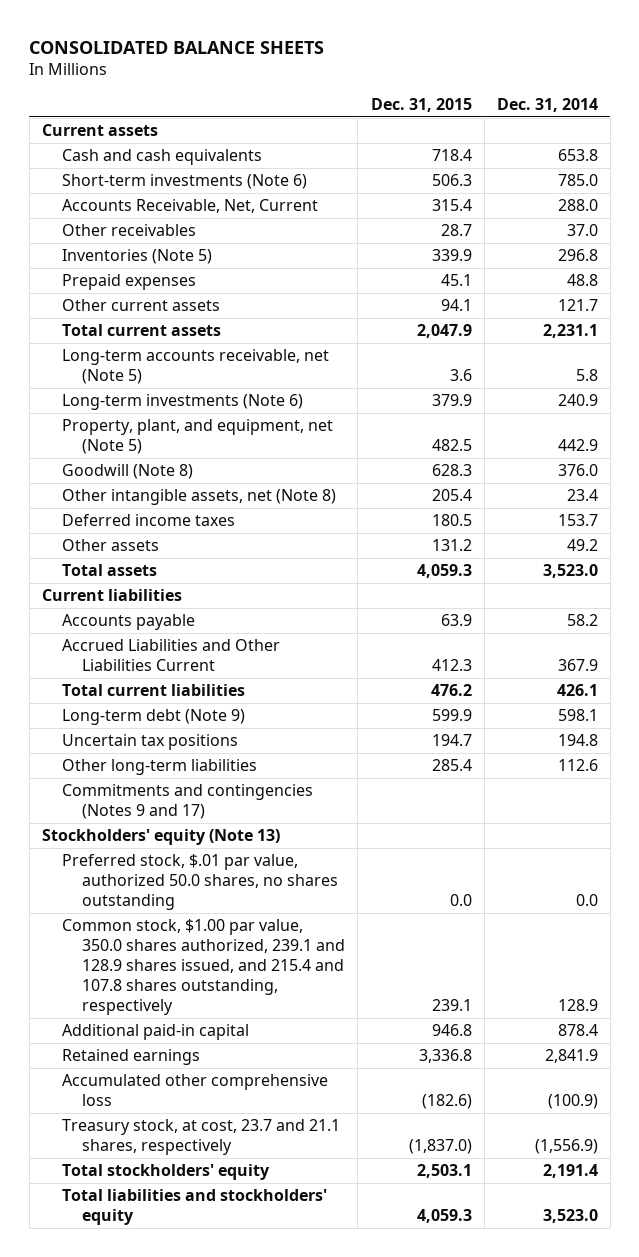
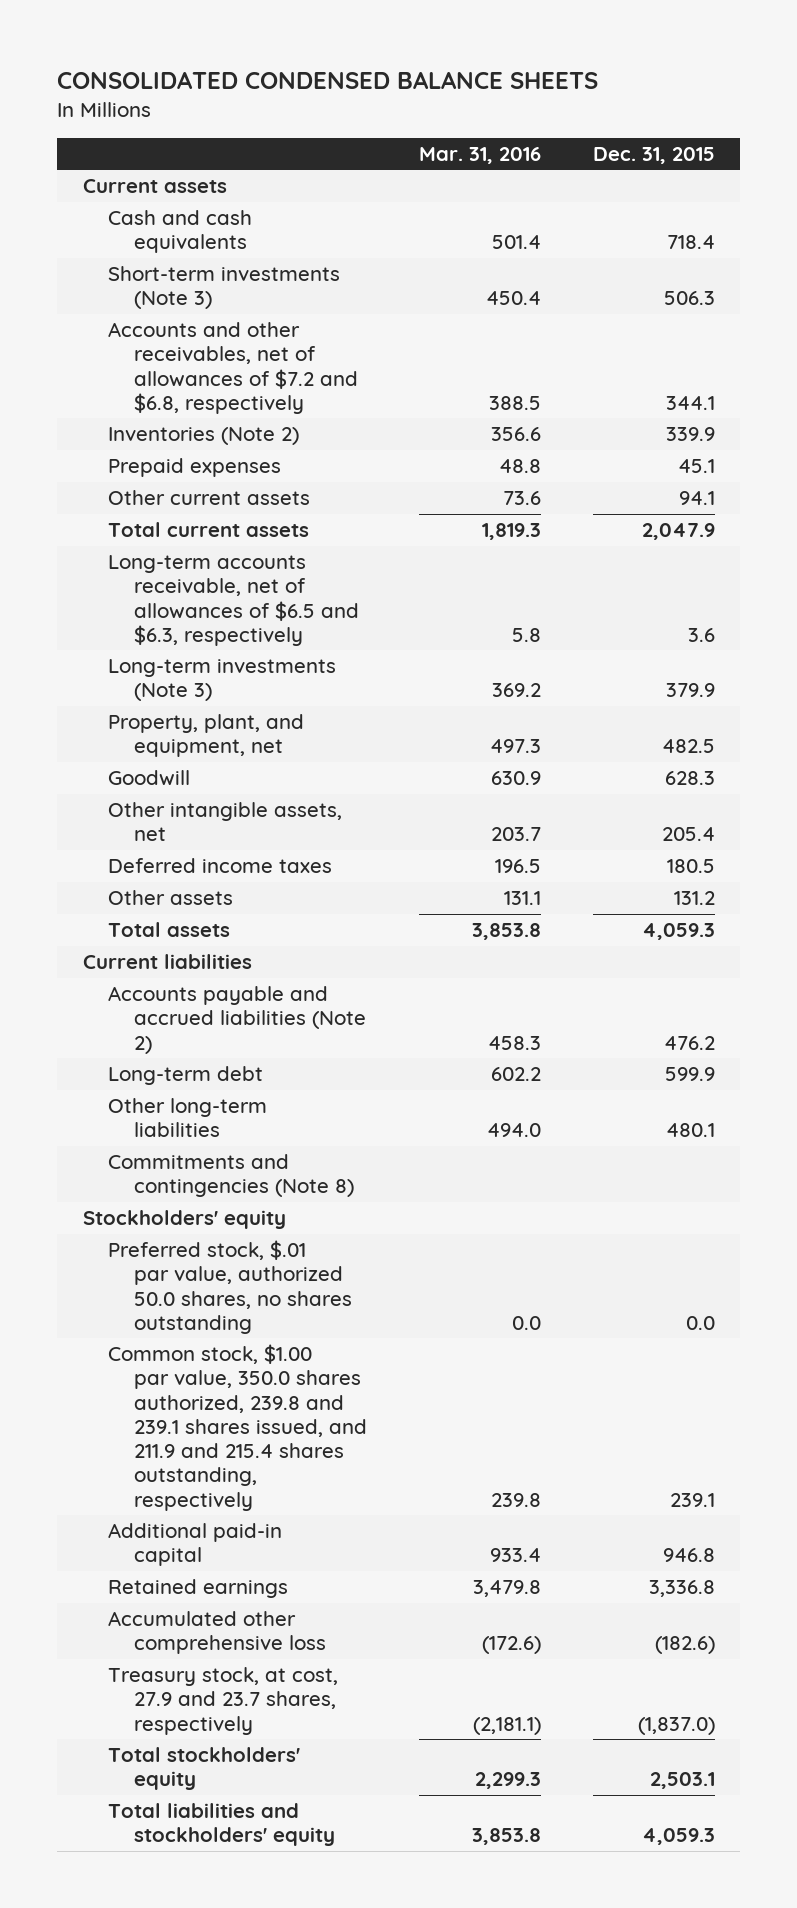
- CONSOLIDATED BALANCE SHEETS
+ CONSOLIDATED CONDENSED BALANCE SHEETS
- | Dec. 31, 2015 | Dec. 31, 2014
+ | Mar. 31, 2016 | Dec. 31, 2015
- Short-term investments (Note 6) | 506.3 | 785.0
- Accounts Receivable, Net, Current | 315.4 | 288.0
- Other receivables | 28.7 | 37.0
- Inventories (Note 5) | 339.9 | 296.8
+ Short-term investments (Note 3) | 450.4 | 506.3
+ Accounts and other receivables, net of allowances of $7.2 and $6.8, respectively | 388.5 | 344.1
+ Inventories (Note 2) | 356.6 | 339.9
- Long-term accounts receivable, net (Note 5) | 3.6 | 5.8
- Long-term investments (Note 6) | 379.9 | 240.9
- Property, plant, and equipment, net (Note 5) | 482.5 | 442.9
- Goodwill (Note 8) | 628.3 | 376.0
- Other intangible assets, net (Note 8) | 205.4 | 23.4
+ Long-term accounts receivable, net of allowances of $6.5 and $6.3, respectively | 5.8 | 3.6
+ Long-term investments (Note 3) | 369.2 | 379.9
+ Property, plant, and equipment, net | 497.3 | 482.5
+ Goodwill | 630.9 | 628.3
+ Other intangible assets, net | 203.7 | 205.4
- Accounts payable | 63.9 | 58.2
- Accrued Liabilities and Other Liabilities Current | 412.3 | 367.9
- Total current liabilities | 476.2 | 426.1
- Long-term debt (Note 9) | 599.9 | 598.1
- Uncertain tax positions | 194.7 | 194.8
- Other long-term liabilities | 285.4 | 112.6
- Commitments and contingencies (Notes 9 and 17)
- Stockholders' equity (Note 13)
+ Accounts payable and accrued liabilities (Note 2) | 458.3 | 476.2
+ Long-term debt | 602.2 | 599.9
+ Other long-term liabilities | 494.0 | 480.1
+ Commitments and contingencies (Note 8)
+ Stockholders' equity
- Common stock, $1.00 par value, 350.0 shares authorized, 239.1 and 128.9 shares issued, and 215.4 and 107.8 shares outstanding, respectively | 239.1 | 128.9
+ Common stock, $1.00 par value, 350.0 shares authorized, 239.8 and 239.1 shares issued, and 211.9 and 215.4 shares outstanding, respectively | 239.8 | 239.1
- Treasury stock, at cost, 23.7 and 21.1 shares, respectively | (1,837.0) | (1,556.9)
+ Treasury stock, at cost, 27.9 and 23.7 shares, respectively | (2,181.1) | (1,837.0)

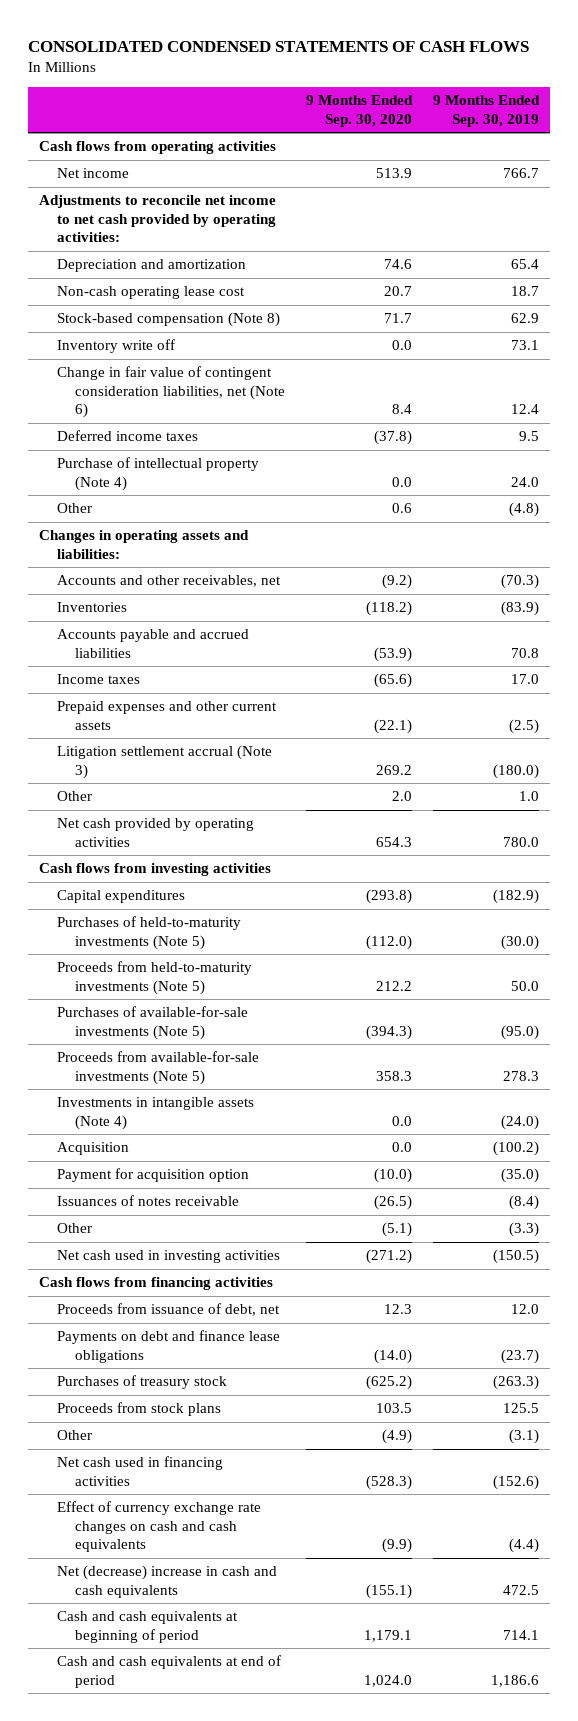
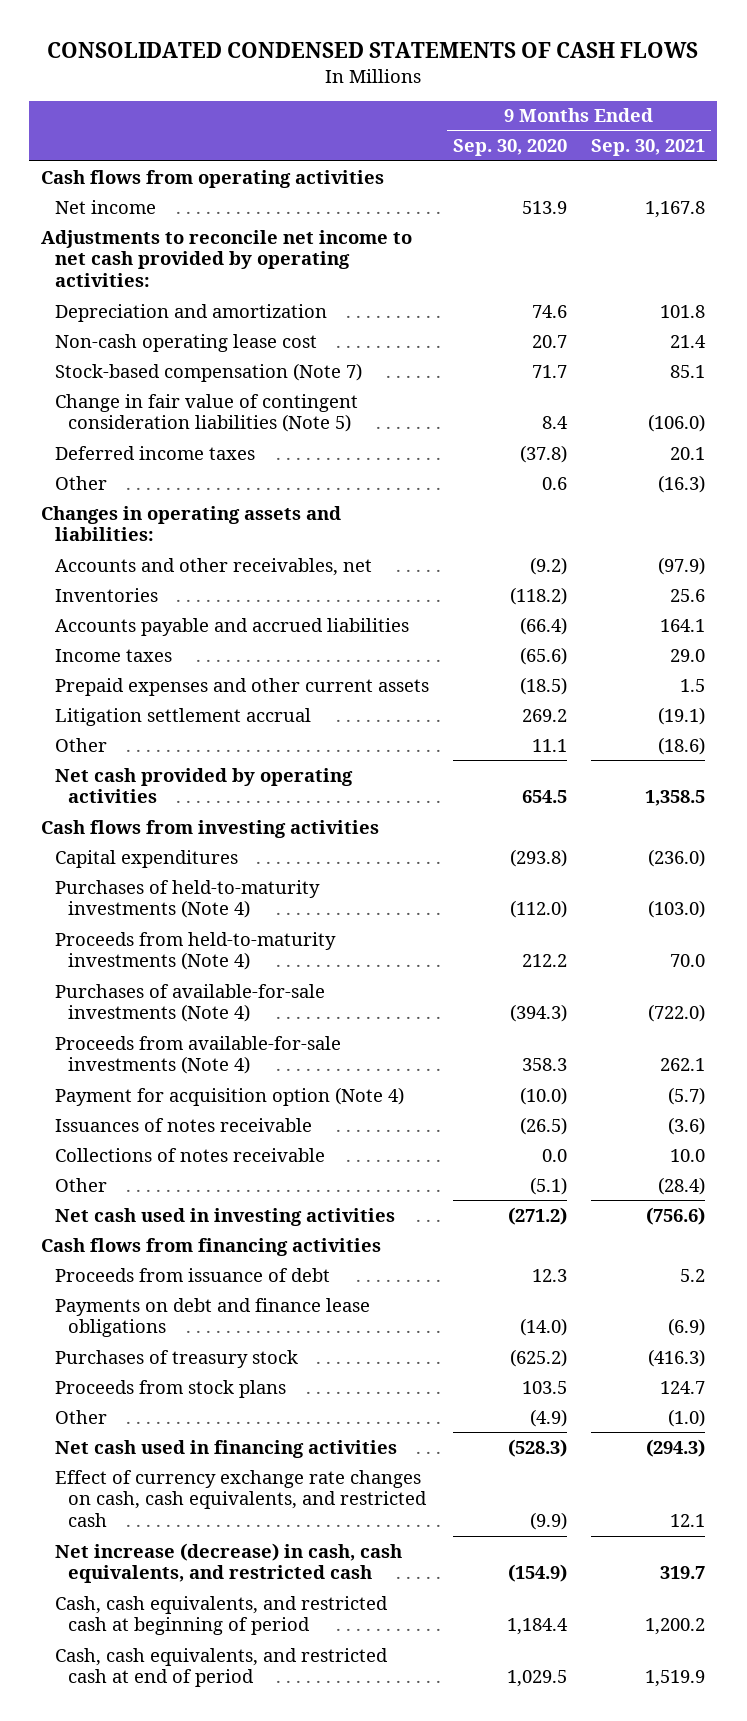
- | 9 Months Ended Sep. 30, 2020 | 9 Months Ended Sep. 30, 2019
+ | 9 Months Ended Sep. 30, 2020 | 9 Months Ended Sep. 30, 2021
- Stock-based compensation (Note 8) | 71.7 | 62.9
- Inventory write off | 0.0 | 73.1
- Change in fair value of contingent consideration liabilities, net (Note 6) | 8.4 | 12.4
+ Stock-based compensation (Note 7) | 71.7 | 85.1
+ Change in fair value of contingent consideration liabilities (Note 5) | 8.4 | (106.0)
- Purchase of intellectual property (Note 4) | 0.0 | 24.0
- Accounts payable and accrued liabilities | (53.9) | 70.8
+ Accounts payable and accrued liabilities | (66.4) | 164.1
- Prepaid expenses and other current assets | (22.1) | (2.5)
- Litigation settlement accrual (Note 3) | 269.2 | (180.0)
- Other | 2.0 | 1.0
- Net cash provided by operating activities | 654.3 | 780.0
+ Prepaid expenses and other current assets | (18.5) | 1.5
+ Litigation settlement accrual | 269.2 | (19.1)
+ Other | 11.1 | (18.6)
+ Net cash provided by operating activities | 654.5 | 1,358.5
- Purchases of held-to-maturity investments (Note 5) | (112.0) | (30.0)
- Proceeds from held-to-maturity investments (Note 5) | 212.2 | 50.0
- Purchases of available-for-sale investments (Note 5) | (394.3) | (95.0)
- Proceeds from available-for-sale investments (Note 5) | 358.3 | 278.3
- Investments in intangible assets (Note 4) | 0.0 | (24.0)
- Acquisition | 0.0 | (100.2)
- Payment for acquisition option | (10.0) | (35.0)
+ Purchases of held-to-maturity investments (Note 4) | (112.0) | (103.0)
+ Proceeds from held-to-maturity investments (Note 4) | 212.2 | 70.0
+ Purchases of available-for-sale investments (Note 4) | (394.3) | (722.0)
+ Proceeds from available-for-sale investments (Note 4) | 358.3 | 262.1
+ Payment for acquisition option (Note 4) | (10.0) | (5.7)
+ Collections of notes receivable | 0.0 | 10.0
- Proceeds from issuance of debt, net | 12.3 | 12.0
+ Proceeds from issuance of debt | 12.3 | 5.2
- Effect of currency exchange rate changes on cash and cash equivalents | (9.9) | (4.4)
- Net (decrease) increase in cash and cash equivalents | (155.1) | 472.5
- Cash and cash equivalents at beginning of period | 1,179.1 | 714.1
- Cash and cash equivalents at end of period | 1,024.0 | 1,186.6
+ Effect of currency exchange rate changes on cash, cash equivalents, and restricted cash | (9.9) | 12.1
+ Net increase (decrease) in cash, cash equivalents, and restricted cash | (154.9) | 319.7
+ Cash, cash equivalents, and restricted cash at beginning of period | 1,184.4 | 1,200.2
+ Cash, cash equivalents, and restricted cash at end of period | 1,029.5 | 1,519.9

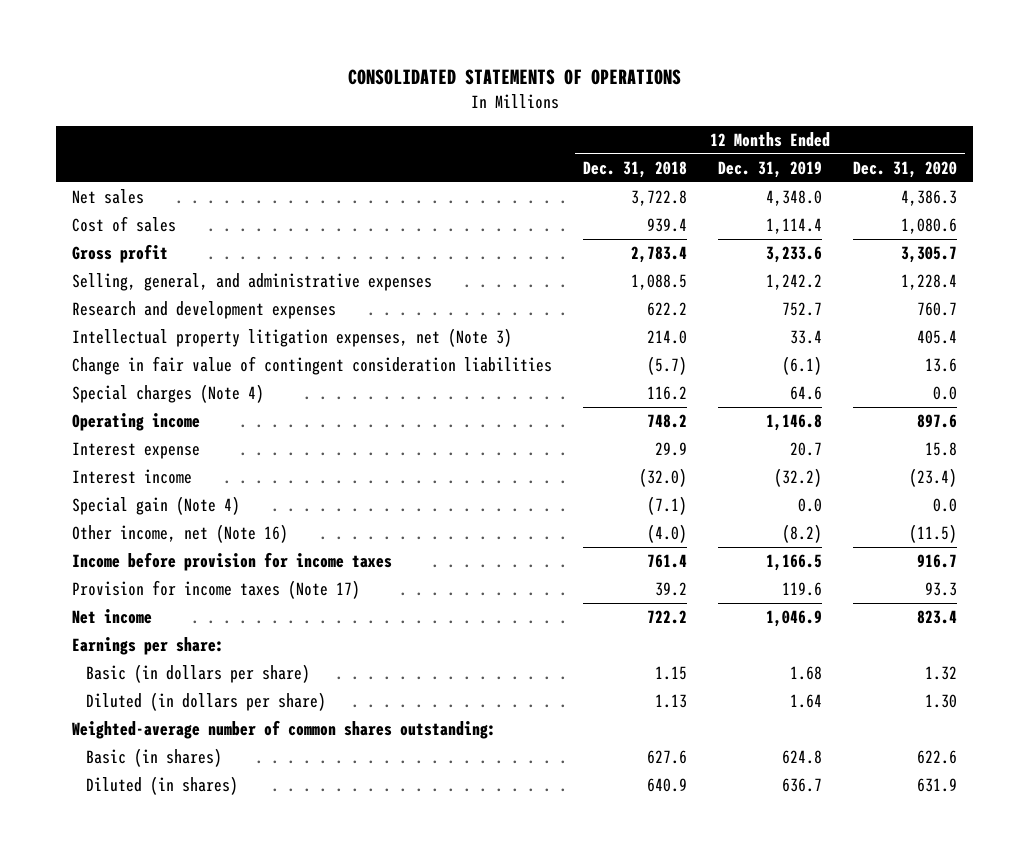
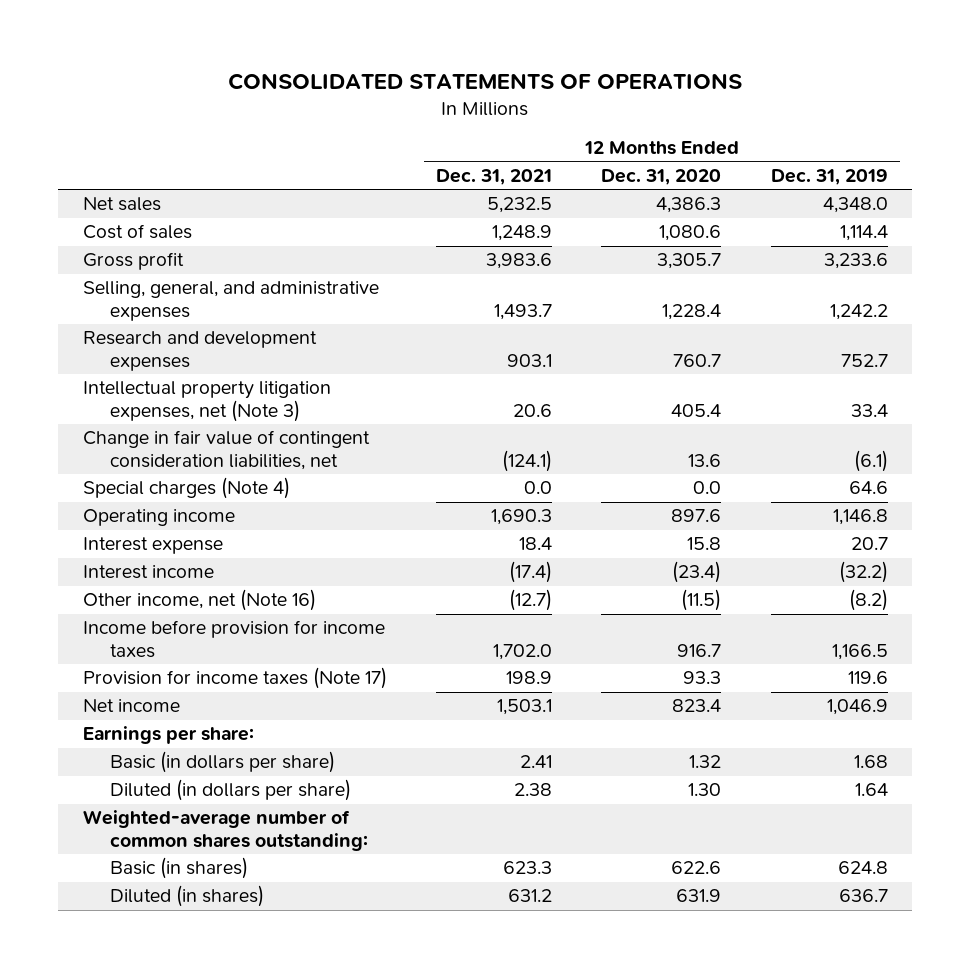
- | 12 Months Ended Dec. 31, 2018 | 12 Months Ended Dec. 31, 2019 | 12 Months Ended Dec. 31, 2020
+ | 12 Months Ended Dec. 31, 2021 | 12 Months Ended Dec. 31, 2020 | 12 Months Ended Dec. 31, 2019
- Change in fair value of contingent consideration liabilities | (5.7) | (6.1) | 13.6
+ Change in fair value of contingent consideration liabilities, net | (124.1) | 13.6 | (6.1)
- Special gain (Note 4) | (7.1) | 0.0 | 0.0

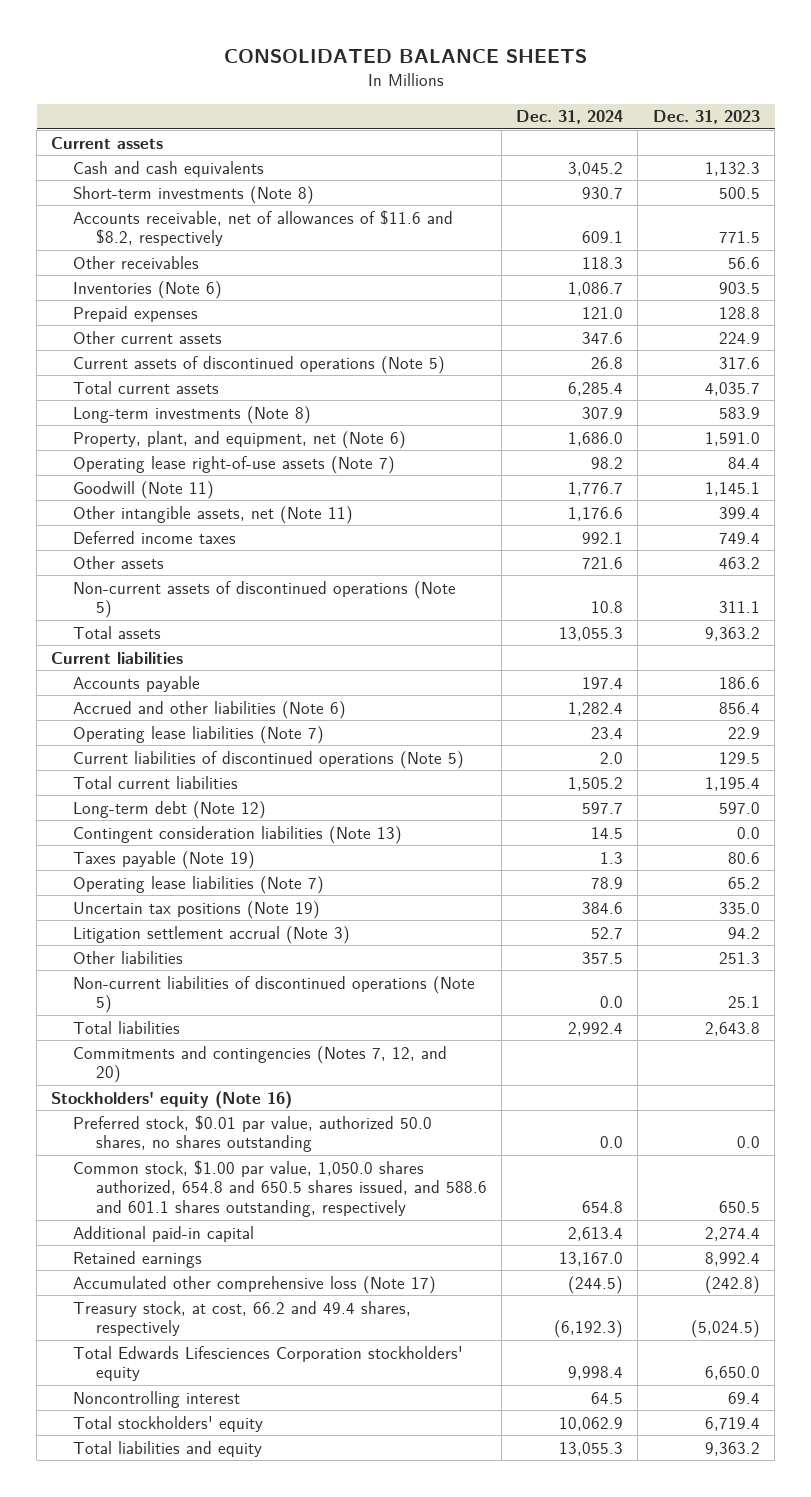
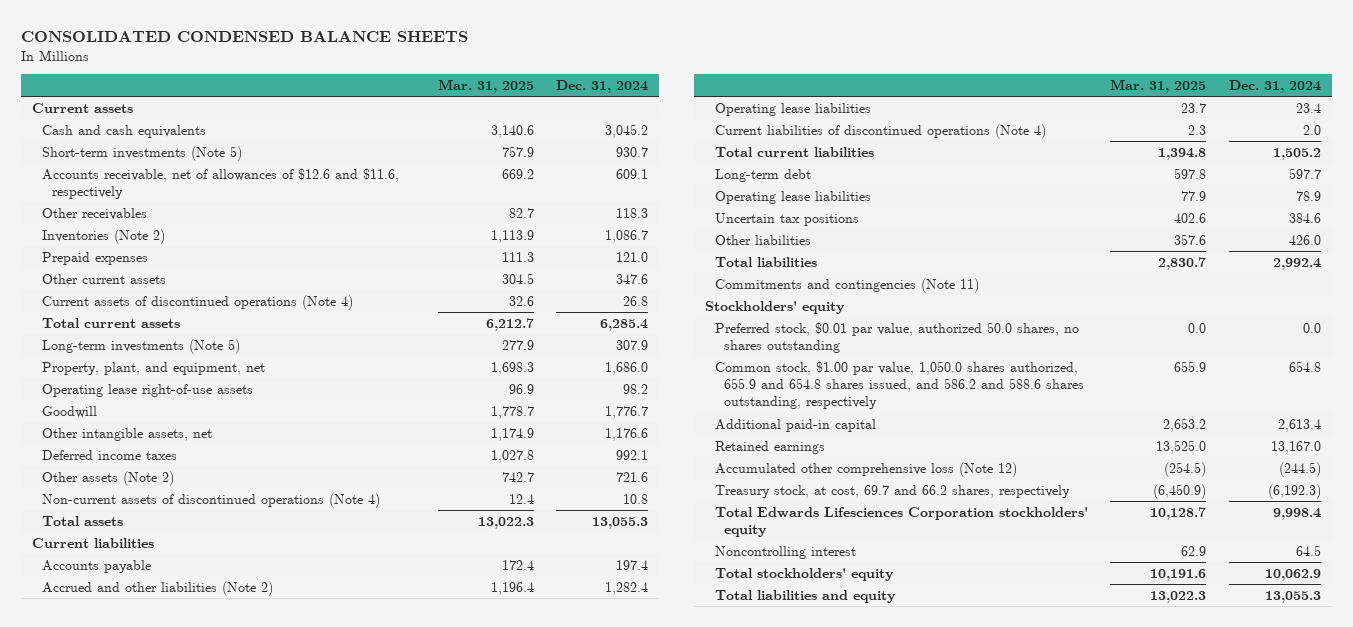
- CONSOLIDATED BALANCE SHEETS
+ CONSOLIDATED CONDENSED BALANCE SHEETS
- | Dec. 31, 2024 | Dec. 31, 2023
+ | Mar. 31, 2025 | Dec. 31, 2024
- Short-term investments (Note 8) | 930.7 | 500.5
- Accounts receivable, net of allowances of $11.6 and $8.2, respectively | 609.1 | 771.5
+ Short-term investments (Note 5) | 757.9 | 930.7
+ Accounts receivable, net of allowances of $12.6 and $11.6, respectively | 669.2 | 609.1
- Inventories (Note 6) | 1,086.7 | 903.5
+ Inventories (Note 2) | 1,113.9 | 1,086.7
- Current assets of discontinued operations (Note 5) | 26.8 | 317.6
+ Current assets of discontinued operations (Note 4) | 32.6 | 26.8
- Long-term investments (Note 8) | 307.9 | 583.9
- Property, plant, and equipment, net (Note 6) | 1,686.0 | 1,591.0
- Operating lease right-of-use assets (Note 7) | 98.2 | 84.4
- Goodwill (Note 11) | 1,776.7 | 1,145.1
- Other intangible assets, net (Note 11) | 1,176.6 | 399.4
+ Long-term investments (Note 5) | 277.9 | 307.9
+ Property, plant, and equipment, net | 1,698.3 | 1,686.0
+ Operating lease right-of-use assets | 96.9 | 98.2
+ Goodwill | 1,778.7 | 1,776.7
+ Other intangible assets, net | 1,174.9 | 1,176.6
- Other assets | 721.6 | 463.2
- Non-current assets of discontinued operations (Note 5) | 10.8 | 311.1
+ Other assets (Note 2) | 742.7 | 721.6
+ Non-current assets of discontinued operations (Note 4) | 12.4 | 10.8
- Accrued and other liabilities (Note 6) | 1,282.4 | 856.4
- Operating lease liabilities (Note 7) | 23.4 | 22.9
- Current liabilities of discontinued operations (Note 5) | 2.0 | 129.5
+ Accrued and other liabilities (Note 2) | 1,196.4 | 1,282.4
+ Operating lease liabilities | 23.7 | 23.4
+ Current liabilities of discontinued operations (Note 4) | 2.3 | 2.0
- Long-term debt (Note 12) | 597.7 | 597.0
- Contingent consideration liabilities (Note 13) | 14.5 | 0.0
- Taxes payable (Note 19) | 1.3 | 80.6
- Operating lease liabilities (Note 7) | 78.9 | 65.2
- Uncertain tax positions (Note 19) | 384.6 | 335.0
- Litigation settlement accrual (Note 3) | 52.7 | 94.2
- Other liabilities | 357.5 | 251.3
- Non-current liabilities of discontinued operations (Note 5) | 0.0 | 25.1
+ Long-term debt | 597.8 | 597.7
+ Operating lease liabilities | 77.9 | 78.9
+ Uncertain tax positions | 402.6 | 384.6
+ Other liabilities | 357.6 | 426.0
- Commitments and contingencies (Notes 7, 12, and 20)
- Stockholders' equity (Note 16)
+ Commitments and contingencies (Note 11)
+ Stockholders' equity
- Common stock, $1.00 par value, 1,050.0 shares authorized, 654.8 and 650.5 shares issued, and 588.6 and 601.1 shares outstanding, respectively | 654.8 | 650.5
+ Common stock, $1.00 par value, 1,050.0 shares authorized, 655.9 and 654.8 shares issued, and 586.2 and 588.6 shares outstanding, respectively | 655.9 | 654.8
- Accumulated other comprehensive loss (Note 17) | (244.5) | (242.8)
- Treasury stock, at cost, 66.2 and 49.4 shares, respectively | (6,192.3) | (5,024.5)
+ Accumulated other comprehensive loss (Note 12) | (254.5) | (244.5)
+ Treasury stock, at cost, 69.7 and 66.2 shares, respectively | (6,450.9) | (6,192.3)

